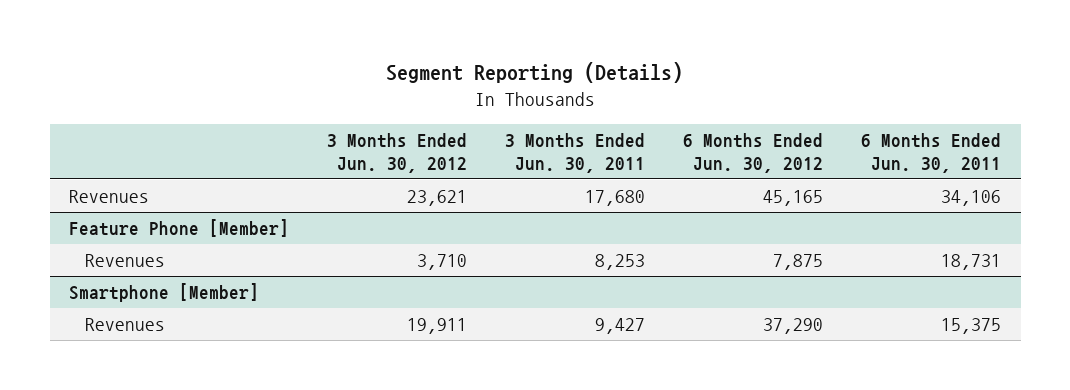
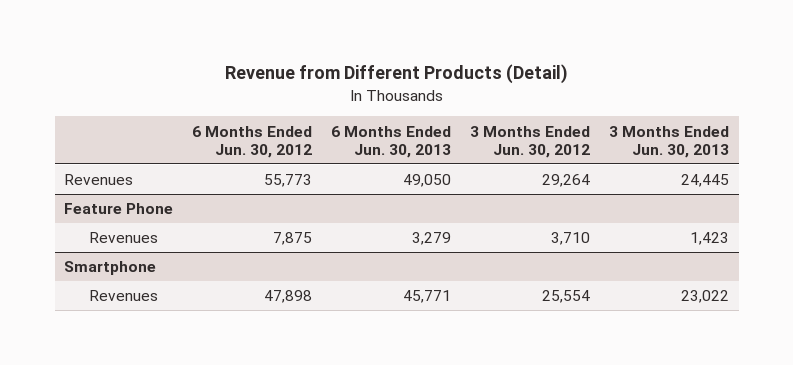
- Segment Reporting (Details)
+ Revenue from Different Products (Detail)
- | 3 Months Ended Jun. 30, 2012 | 3 Months Ended Jun. 30, 2011 | 6 Months Ended Jun. 30, 2012 | 6 Months Ended Jun. 30, 2011
+ | 6 Months Ended Jun. 30, 2012 | 6 Months Ended Jun. 30, 2013 | 3 Months Ended Jun. 30, 2012 | 3 Months Ended Jun. 30, 2013
- Revenues | 23,621 | 17,680 | 45,165 | 34,106
- Feature Phone [Member]
+ Revenues | 55,773 | 49,050 | 29,264 | 24,445
+ Feature Phone
- Smartphone [Member]
- Revenues | 19,911 | 9,427 | 37,290 | 15,375
+ Smartphone
+ Revenues | 47,898 | 45,771 | 25,554 | 23,022

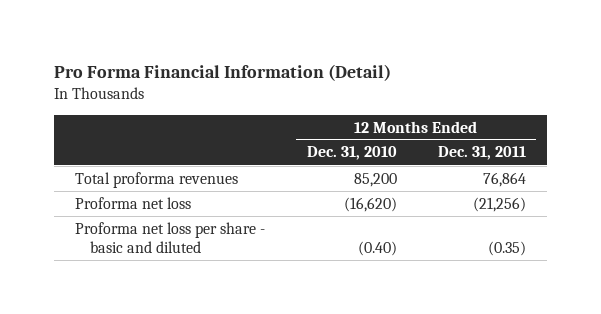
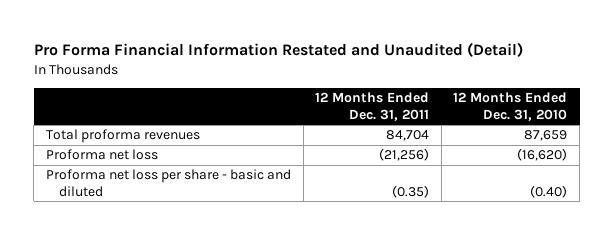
- Pro Forma Financial Information (Detail)
+ Pro Forma Financial Information Restated and Unaudited (Detail)
- | 12 Months Ended Dec. 31, 2010 | 12 Months Ended Dec. 31, 2011
+ | 12 Months Ended Dec. 31, 2011 | 12 Months Ended Dec. 31, 2010
- Total proforma revenues | 85,200 | 76,864
+ Total proforma revenues | 84,704 | 87,659

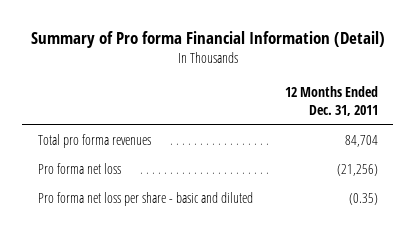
- Pro Forma Financial Information Restated and Unaudited (Detail)
+ Summary of Pro forma Financial Information (Detail)
- | 12 Months Ended Dec. 31, 2011 | 12 Months Ended Dec. 31, 2010
+ | 12 Months Ended Dec. 31, 2011
- Total proforma revenues | 84,704 | 87,659
- Proforma net loss | (21,256) | (16,620)
- Proforma net loss per share - basic and diluted | (0.35) | (0.40)
+ Total pro forma revenues | 84,704
+ Pro forma net loss | (21,256)
+ Pro forma net loss per share - basic and diluted | (0.35)

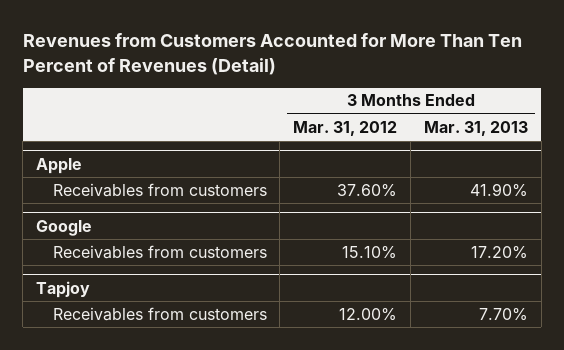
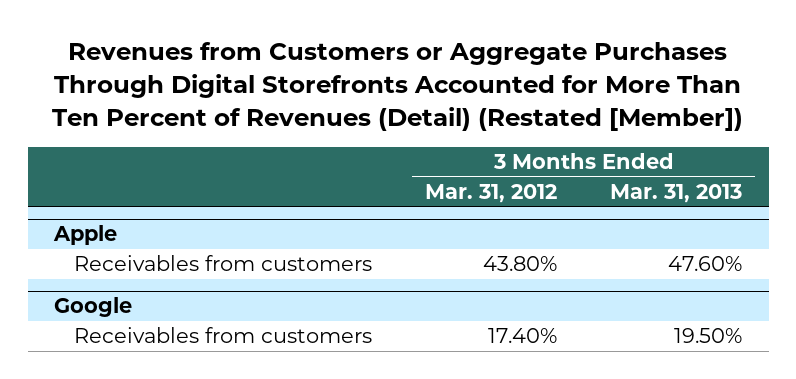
- Revenues from Customers Accounted for More Than Ten Percent of Revenues (Detail)
+ Revenues from Customers or Aggregate Purchases Through Digital Storefronts Accounted for More Than Ten Percent of Revenues (Detail) (Restated [Member])
@ Apple
- Receivables from customers | 37.60% | 41.90%
+ Receivables from customers | 43.80% | 47.60%
@ Google
- Receivables from customers | 15.10% | 17.20%
- Tapjoy
- Receivables from customers | 12.00% | 7.70%
@ Google
+ Receivables from customers | 17.40% | 19.50%

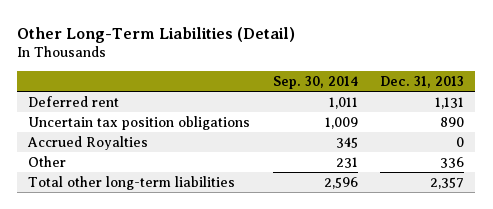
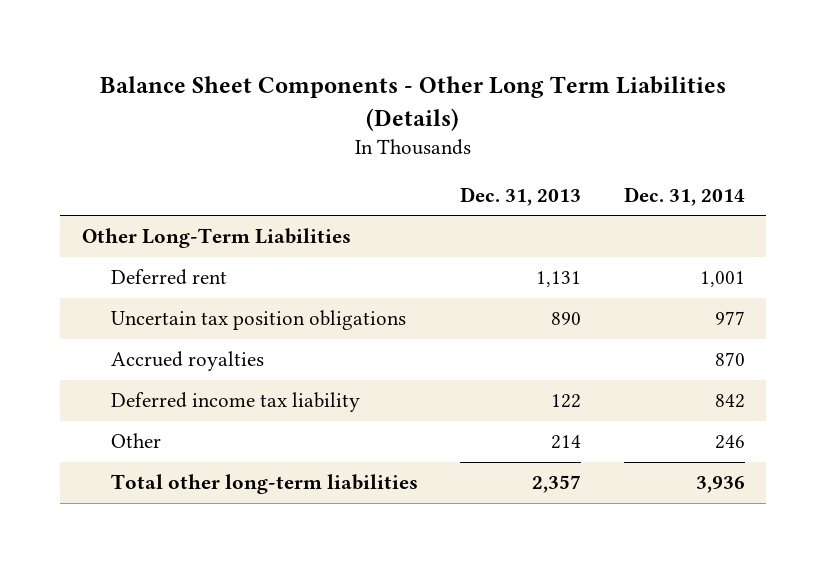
- Other Long-Term Liabilities (Detail)
+ Balance Sheet Components - Other Long Term Liabilities (Details)
- | Sep. 30, 2014 | Dec. 31, 2013
+ | Dec. 31, 2013 | Dec. 31, 2014
+ Other Long-Term Liabilities
- Accrued Royalties | 345 | 0
- Other | 231 | 336
+ Accrued royalties | | 870
+ Deferred income tax liability | 122 | 842
+ Other | 214 | 246

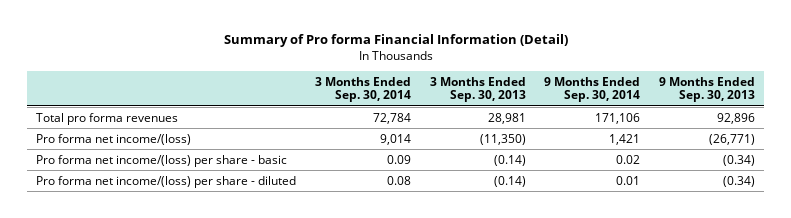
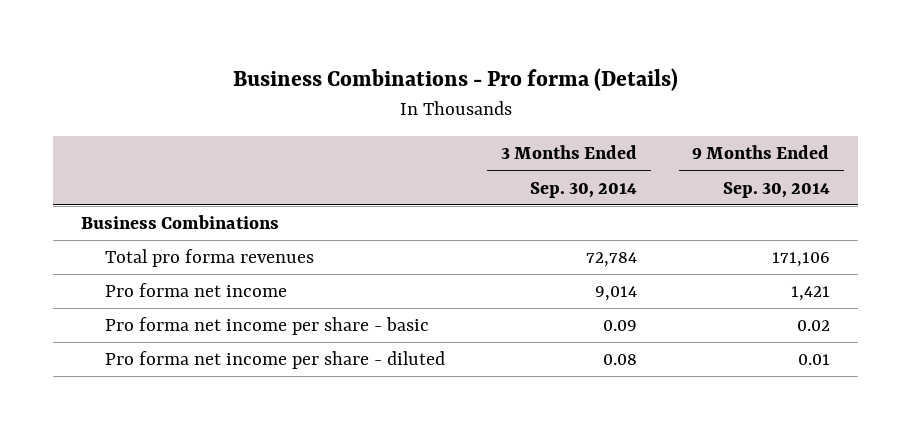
- Summary of Pro forma Financial Information (Detail)
+ Business Combinations - Pro forma (Details)
- | 3 Months Ended Sep. 30, 2014 | 3 Months Ended Sep. 30, 2013 | 9 Months Ended Sep. 30, 2014 | 9 Months Ended Sep. 30, 2013
+ | 3 Months Ended Sep. 30, 2014 | 9 Months Ended Sep. 30, 2014
+ Business Combinations
- Pro forma net income/(loss) | 9,014 | (11,350) | 1,421 | (26,771)
- Pro forma net income/(loss) per share - basic | 0.09 | (0.14) | 0.02 | (0.34)
- Pro forma net income/(loss) per share - diluted | 0.08 | (0.14) | 0.01 | (0.34)
+ Pro forma net income | 9,014 | 1,421
+ Pro forma net income per share - basic | 0.09 | 0.02
+ Pro forma net income per share - diluted | 0.08 | 0.01

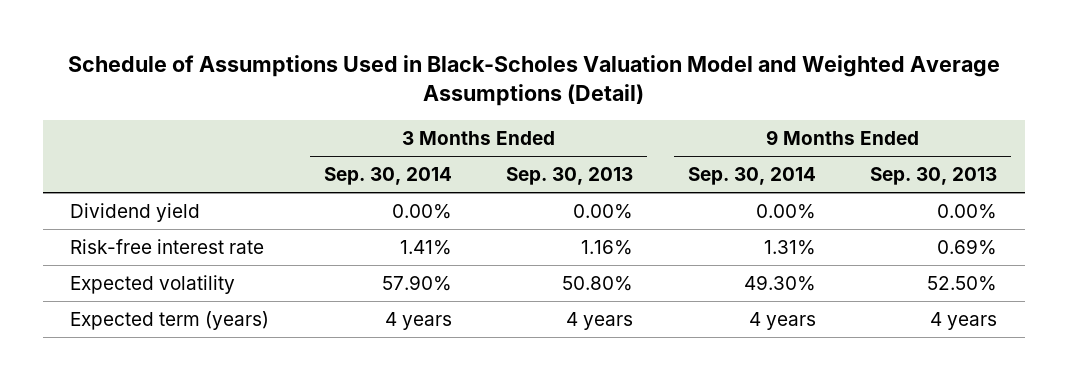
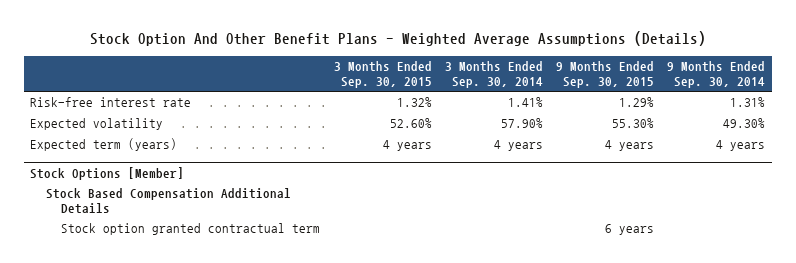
- Schedule of Assumptions Used in Black-Scholes Valuation Model and Weighted Average Assumptions (Detail)
+ Stock Option And Other Benefit Plans - Weighted Average Assumptions (Details)
- | 3 Months Ended Sep. 30, 2014 | 3 Months Ended Sep. 30, 2013 | 9 Months Ended Sep. 30, 2014 | 9 Months Ended Sep. 30, 2013
+ | 3 Months Ended Sep. 30, 2015 | 3 Months Ended Sep. 30, 2014 | 9 Months Ended Sep. 30, 2015 | 9 Months Ended Sep. 30, 2014
- Dividend yield | 0.00% | 0.00% | 0.00% | 0.00%
+ Stock Options [Member]
+ Stock Based Compensation Additional Details
+ Stock option granted contractual term | | | 6 years |

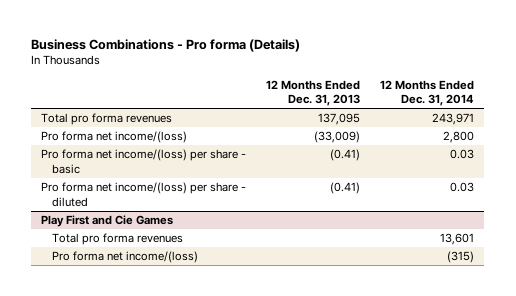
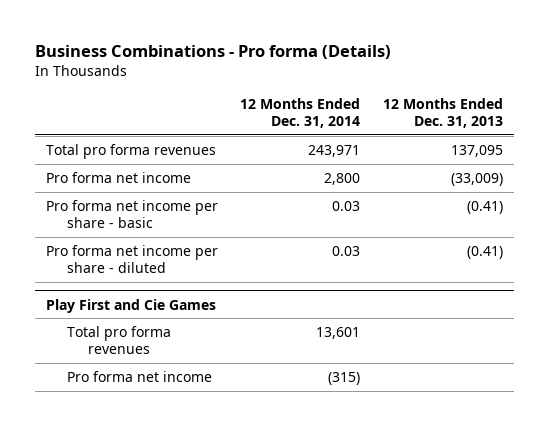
- | 12 Months Ended Dec. 31, 2013 | 12 Months Ended Dec. 31, 2014
+ | 12 Months Ended Dec. 31, 2014 | 12 Months Ended Dec. 31, 2013
- Pro forma net income/(loss) | (33,009) | 2,800
- Pro forma net income/(loss) per share - basic | (0.41) | 0.03
- Pro forma net income/(loss) per share - diluted | (0.41) | 0.03
+ Pro forma net income | 2,800 | (33,009)
+ Pro forma net income per share - basic | 0.03 | (0.41)
+ Pro forma net income per share - diluted | 0.03 | (0.41)
@ Play First and Cie Games
- Pro forma net income/(loss) | | (315)
+ Pro forma net income | (315) |

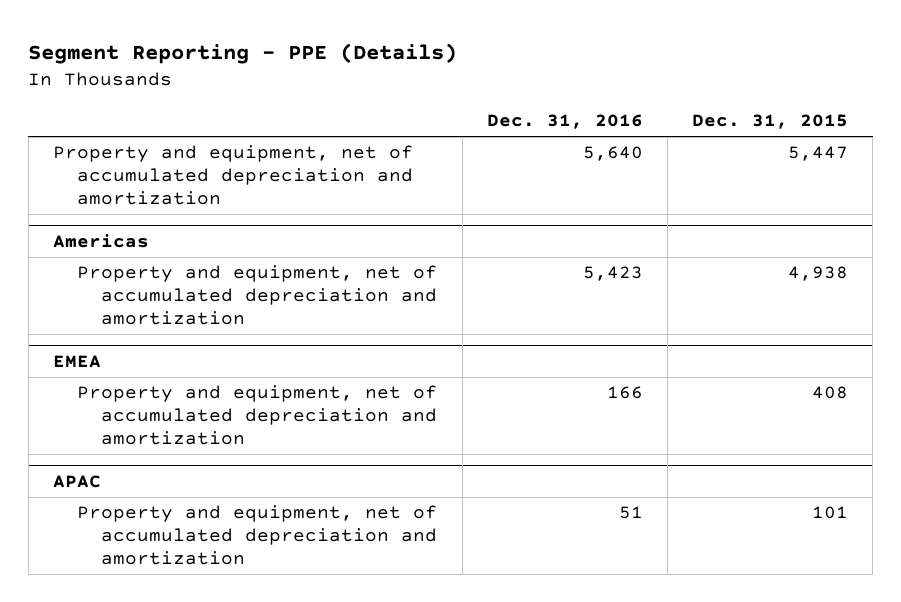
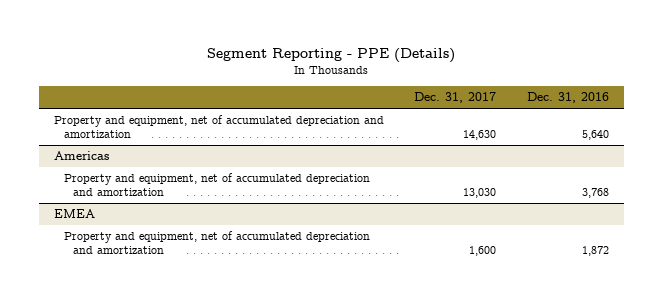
- | Dec. 31, 2016 | Dec. 31, 2015
+ | Dec. 31, 2017 | Dec. 31, 2016
@ Americas
- Property and equipment, net of accumulated depreciation and amortization | 5,423 | 4,938
+ Property and equipment, net of accumulated depreciation and amortization | 13,030 | 3,768
@ EMEA
- Property and equipment, net of accumulated depreciation and amortization | 166 | 408
- APAC
- Property and equipment, net of accumulated depreciation and amortization | 51 | 101
@ EMEA
+ Property and equipment, net of accumulated depreciation and amortization | 1,600 | 1,872

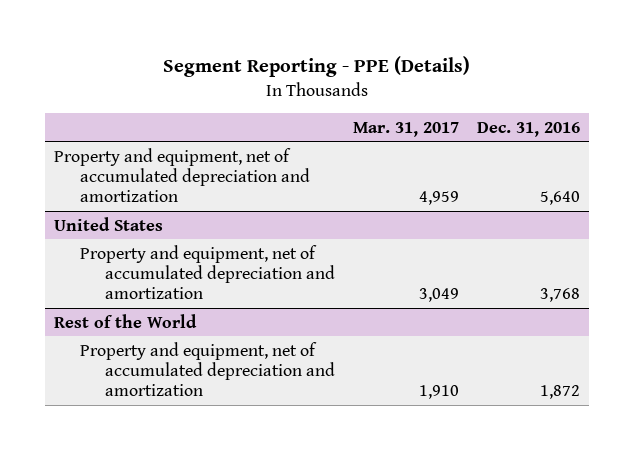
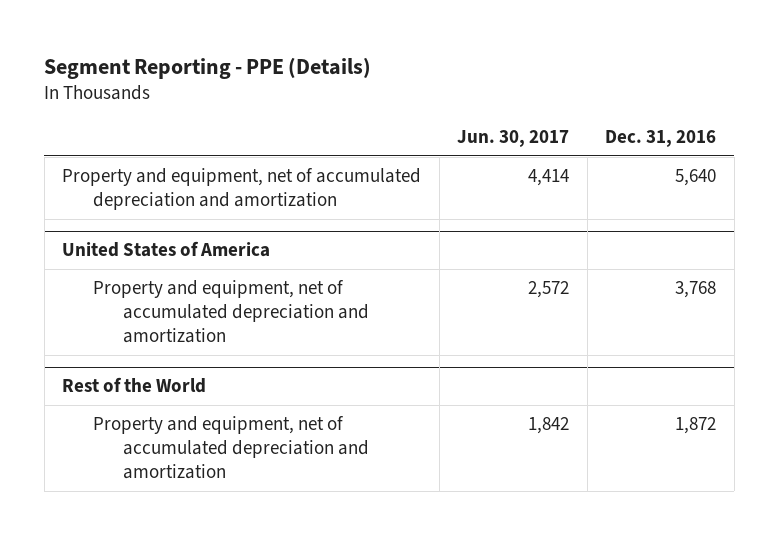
- | Mar. 31, 2017 | Dec. 31, 2016
+ | Jun. 30, 2017 | Dec. 31, 2016
- United States
+ United States of America

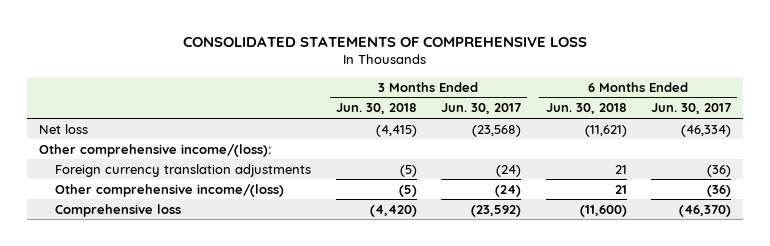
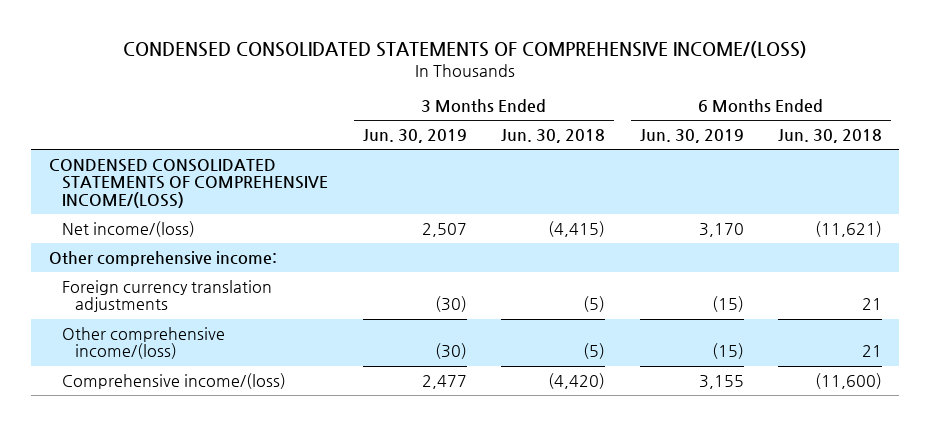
- CONSOLIDATED STATEMENTS OF COMPREHENSIVE LOSS
+ CONDENSED CONSOLIDATED STATEMENTS OF COMPREHENSIVE INCOME/(LOSS)
- | 3 Months Ended Jun. 30, 2018 | 3 Months Ended Jun. 30, 2017 | 6 Months Ended Jun. 30, 2018 | 6 Months Ended Jun. 30, 2017
+ | 3 Months Ended Jun. 30, 2019 | 3 Months Ended Jun. 30, 2018 | 6 Months Ended Jun. 30, 2019 | 6 Months Ended Jun. 30, 2018
- Net loss | (4,415) | (23,568) | (11,621) | (46,334)
- Other comprehensive income/(loss):
+ CONDENSED CONSOLIDATED STATEMENTS OF COMPREHENSIVE INCOME/(LOSS)
+ Net income/(loss) | 2,507 | (4,415) | 3,170 | (11,621)
+ Other comprehensive income:
- Comprehensive loss | (4,420) | (23,592) | (11,600) | (46,370)
+ Comprehensive income/(loss) | 2,477 | (4,420) | 3,155 | (11,600)

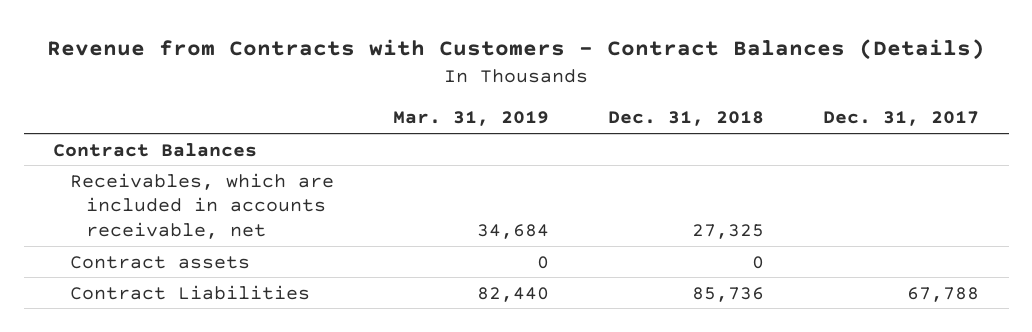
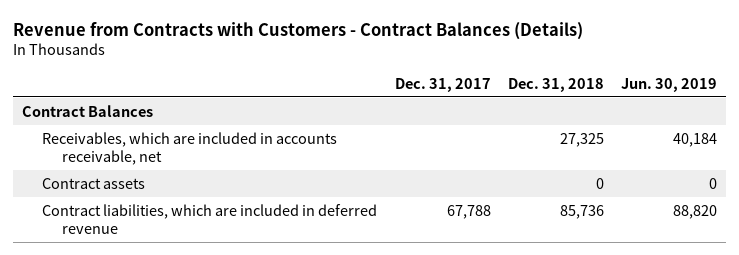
- | Mar. 31, 2019 | Dec. 31, 2018 | Dec. 31, 2017
+ | Dec. 31, 2017 | Dec. 31, 2018 | Jun. 30, 2019
- Contract Liabilities | 82,440 | 85,736 | 67,788
+ Contract liabilities, which are included in deferred revenue | 67,788 | 85,736 | 88,820

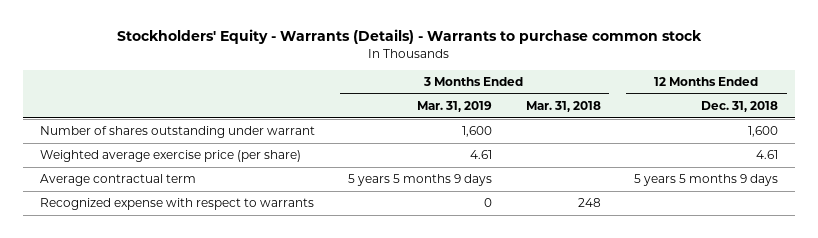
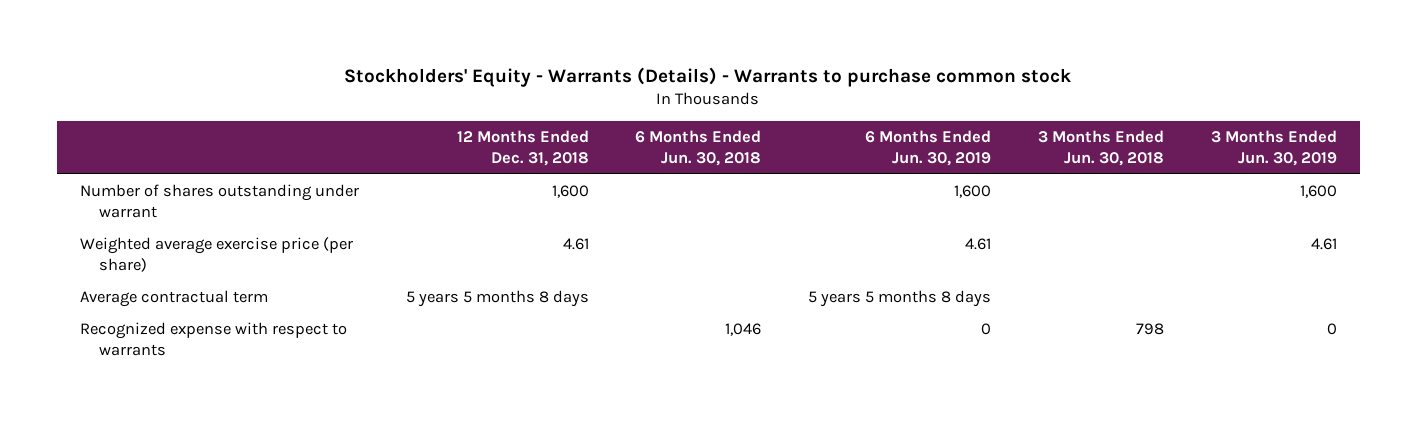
- | 3 Months Ended Mar. 31, 2019 | 3 Months Ended Mar. 31, 2018 | 12 Months Ended Dec. 31, 2018
+ | 12 Months Ended Dec. 31, 2018 | 6 Months Ended Jun. 30, 2018 | 6 Months Ended Jun. 30, 2019 | 3 Months Ended Jun. 30, 2018 | 3 Months Ended Jun. 30, 2019
- Average contractual term | 5 years 5 months 9 days | | 5 years 5 months 9 days
+ Average contractual term | 5 years 5 months 8 days | | 5 years 5 months 8 days | |

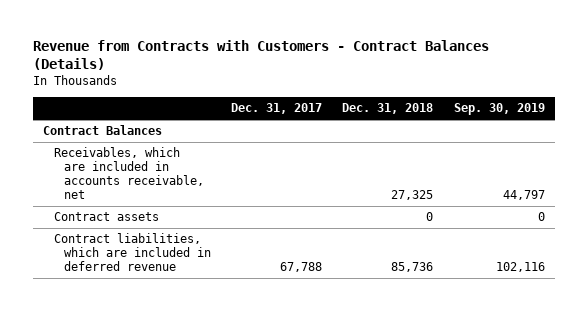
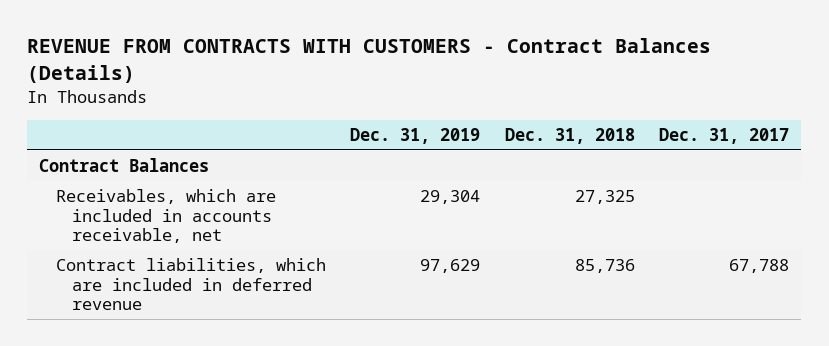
- Revenue from Contracts with Customers - Contract Balances (Details)
+ REVENUE FROM CONTRACTS WITH CUSTOMERS - Contract Balances (Details)
- | Dec. 31, 2017 | Dec. 31, 2018 | Sep. 30, 2019
+ | Dec. 31, 2019 | Dec. 31, 2018 | Dec. 31, 2017
- Contract assets | | 0 | 0

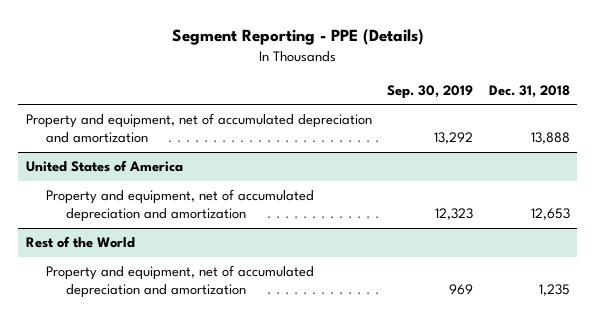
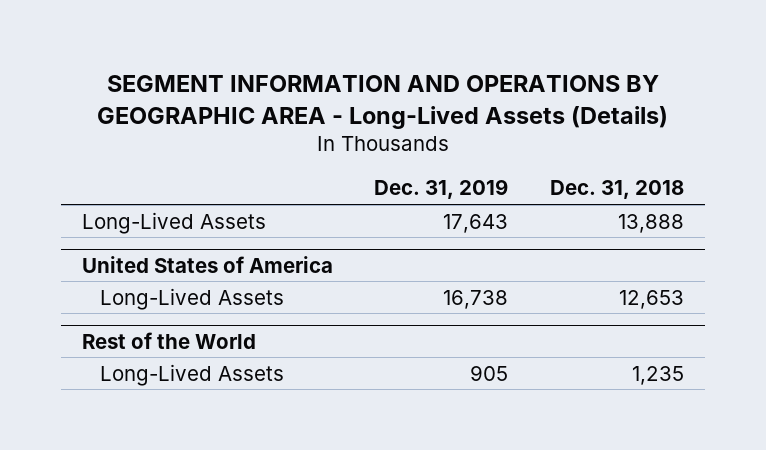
- Segment Reporting - PPE (Details)
+ SEGMENT INFORMATION AND OPERATIONS BY GEOGRAPHIC AREA - Long-Lived Assets (Details)
- | Sep. 30, 2019 | Dec. 31, 2018
+ | Dec. 31, 2019 | Dec. 31, 2018
- Property and equipment, net of accumulated depreciation and amortization | 13,292 | 13,888
+ Long-Lived Assets | 17,643 | 13,888
@ United States of America
- Property and equipment, net of accumulated depreciation and amortization | 12,323 | 12,653
+ Long-Lived Assets | 16,738 | 12,653
@ Rest of the World
- Property and equipment, net of accumulated depreciation and amortization | 969 | 1,235
+ Long-Lived Assets | 905 | 1,235

